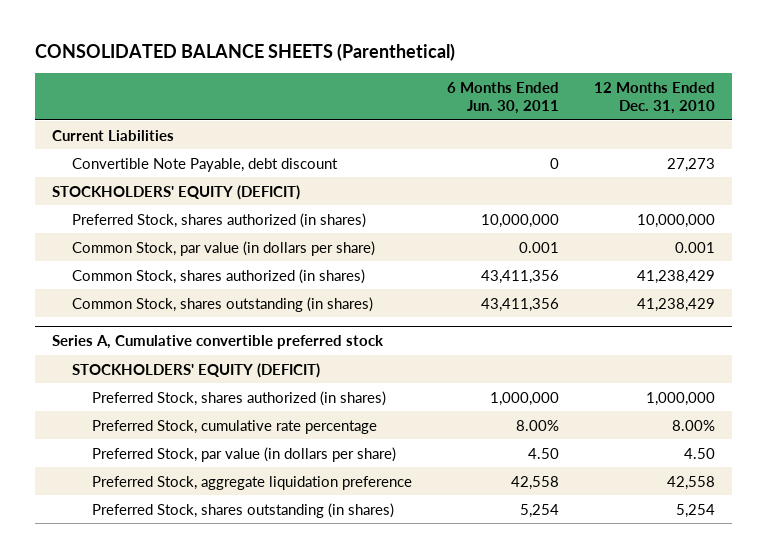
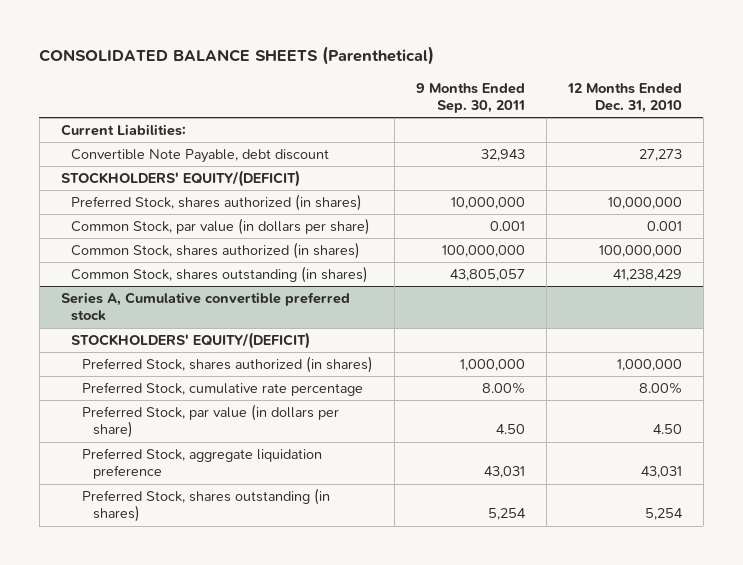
- | 6 Months Ended Jun. 30, 2011 | 12 Months Ended Dec. 31, 2010
+ | 9 Months Ended Sep. 30, 2011 | 12 Months Ended Dec. 31, 2010
- Current Liabilities
+ Current Liabilities:
- STOCKHOLDERS' EQUITY (DEFICIT)
+ STOCKHOLDERS' EQUITY/(DEFICIT)
- Common Stock, shares authorized (in shares) | 43,411,356 | 41,238,429
+ Common Stock, shares authorized (in shares) | 100,000,000 | 100,000,000
@ Series A, Cumulative convertible preferred stock
- STOCKHOLDERS' EQUITY (DEFICIT)
+ STOCKHOLDERS' EQUITY/(DEFICIT)
- Preferred Stock, aggregate liquidation preference | 42,558 | 42,558
+ Preferred Stock, aggregate liquidation preference | 43,031 | 43,031

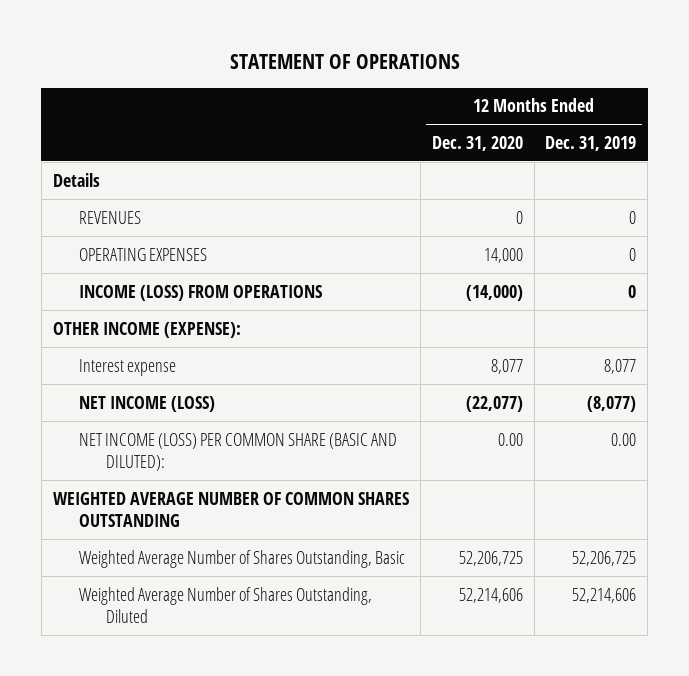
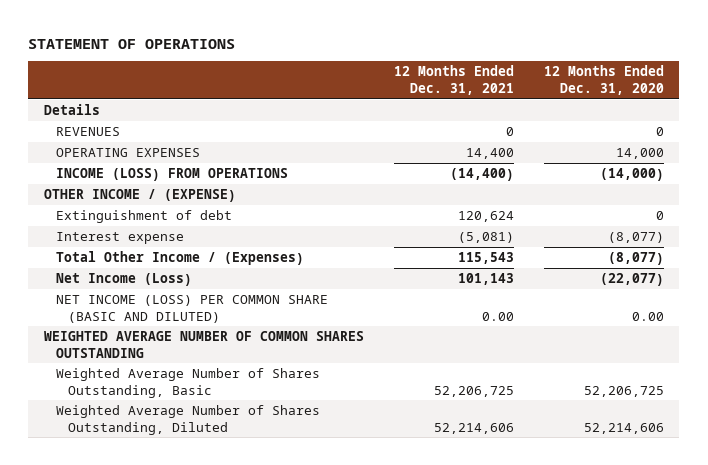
- | 12 Months Ended Dec. 31, 2020 | 12 Months Ended Dec. 31, 2019
+ | 12 Months Ended Dec. 31, 2021 | 12 Months Ended Dec. 31, 2020
- OTHER INCOME (EXPENSE):
- Interest expense | 8,077 | 8,077
- NET INCOME (LOSS) | (22,077) | (8,077)
- NET INCOME (LOSS) PER COMMON SHARE (BASIC AND DILUTED): | 0.00 | 0.00
+ OTHER INCOME / (EXPENSE)
+ Extinguishment of debt | 120,624 | 0
+ Interest expense | (5,081) | (8,077)
+ Total Other Income / (Expenses) | 115,543 | (8,077)
+ Net Income (Loss) | 101,143 | (22,077)
+ NET INCOME (LOSS) PER COMMON SHARE (BASIC AND DILUTED) | 0.00 | 0.00

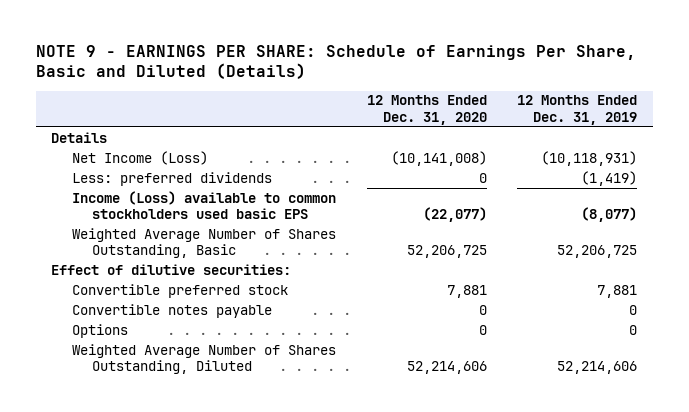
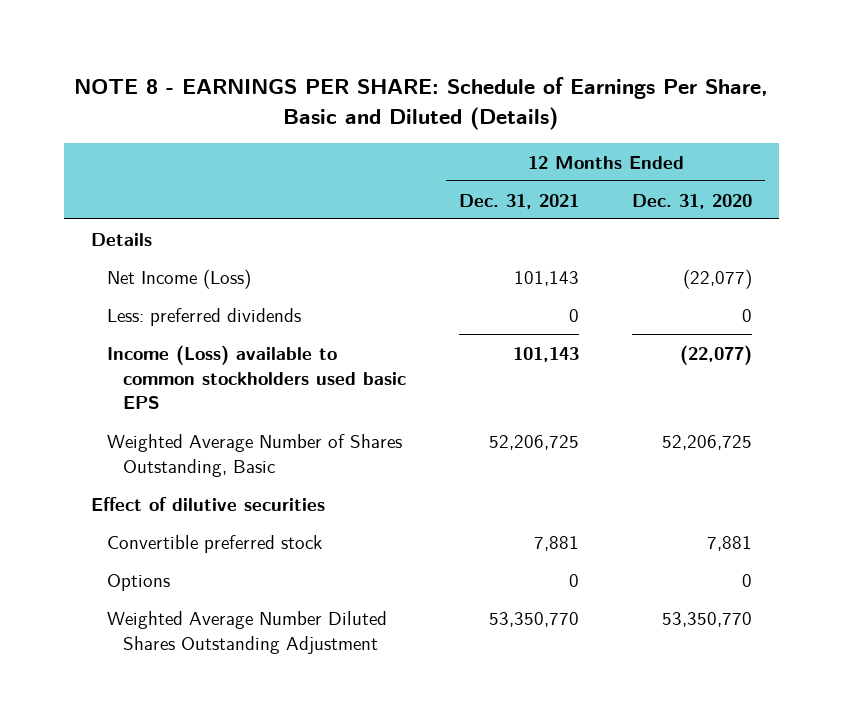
- NOTE 9 - EARNINGS PER SHARE: Schedule of Earnings Per Share, Basic and Diluted (Details)
+ NOTE 8 - EARNINGS PER SHARE: Schedule of Earnings Per Share, Basic and Diluted (Details)
- | 12 Months Ended Dec. 31, 2020 | 12 Months Ended Dec. 31, 2019
+ | 12 Months Ended Dec. 31, 2021 | 12 Months Ended Dec. 31, 2020
- Net Income (Loss) | (10,141,008) | (10,118,931)
+ Net Income (Loss) | 101,143 | (22,077)
- Effect of dilutive securities:
+ Effect of dilutive securities
- Convertible notes payable | 0 | 0
- Weighted Average Number of Shares Outstanding, Diluted | 52,214,606 | 52,214,606
+ Weighted Average Number Diluted Shares Outstanding Adjustment | 53,350,770 | 53,350,770

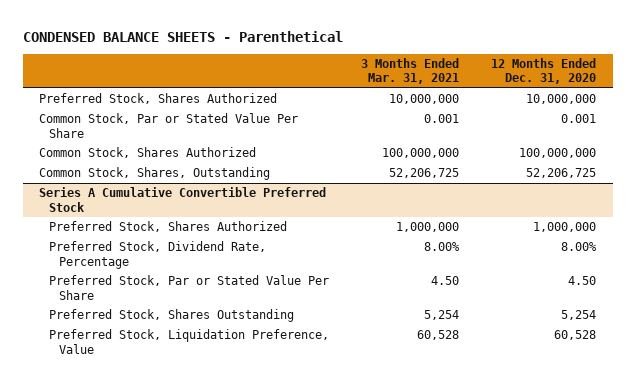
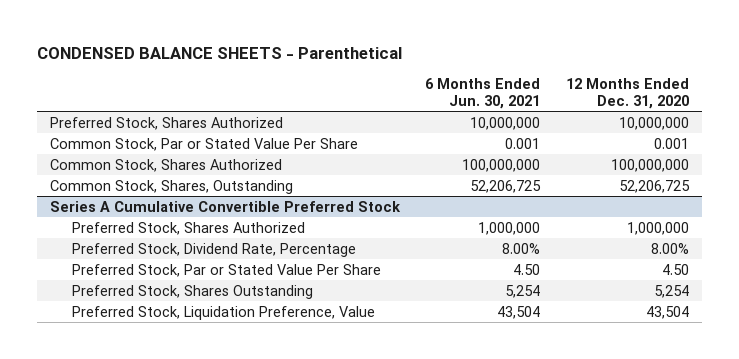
- | 3 Months Ended Mar. 31, 2021 | 12 Months Ended Dec. 31, 2020
+ | 6 Months Ended Jun. 30, 2021 | 12 Months Ended Dec. 31, 2020
@ Series A Cumulative Convertible Preferred Stock
- Preferred Stock, Liquidation Preference, Value | 60,528 | 60,528
+ Preferred Stock, Liquidation Preference, Value | 43,504 | 43,504

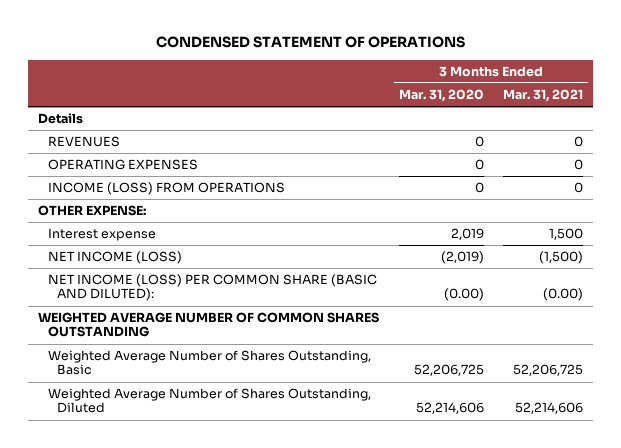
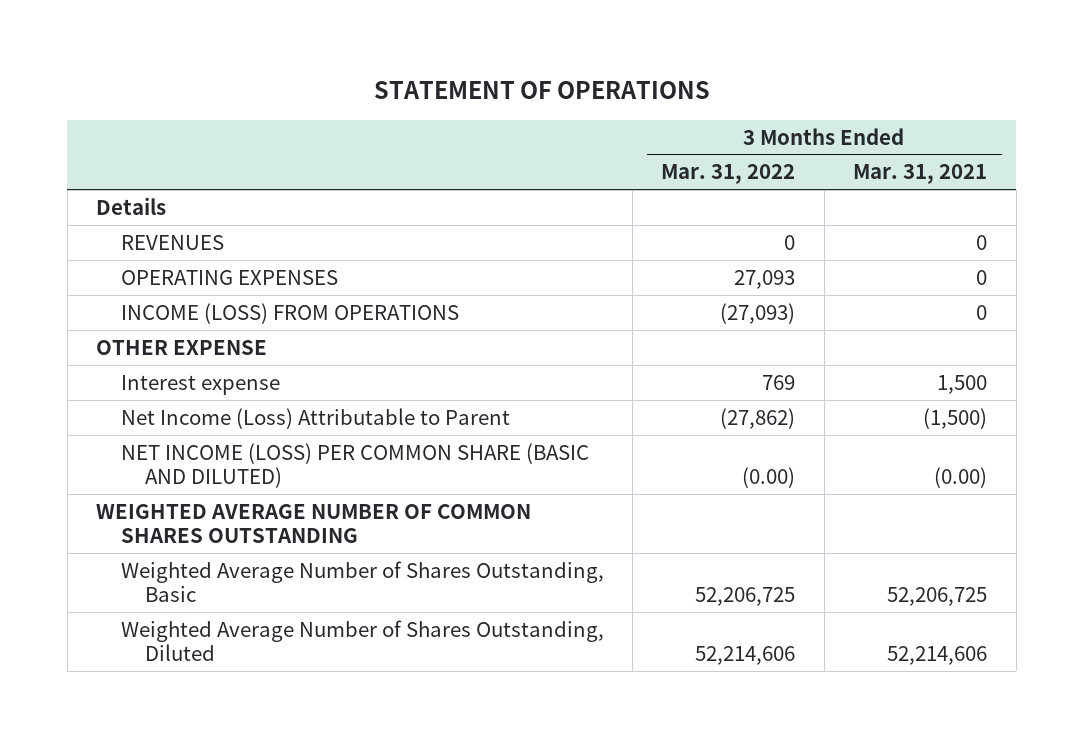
- CONDENSED STATEMENT OF OPERATIONS
+ STATEMENT OF OPERATIONS
- | 3 Months Ended Mar. 31, 2020 | 3 Months Ended Mar. 31, 2021
+ | 3 Months Ended Mar. 31, 2022 | 3 Months Ended Mar. 31, 2021
- OTHER EXPENSE:
+ OTHER EXPENSE
- NET INCOME (LOSS) | (2,019) | (1,500)
- NET INCOME (LOSS) PER COMMON SHARE (BASIC AND DILUTED): | (0.00) | (0.00)
+ Net Income (Loss) Attributable to Parent | (27,862) | (1,500)
+ NET INCOME (LOSS) PER COMMON SHARE (BASIC AND DILUTED) | (0.00) | (0.00)

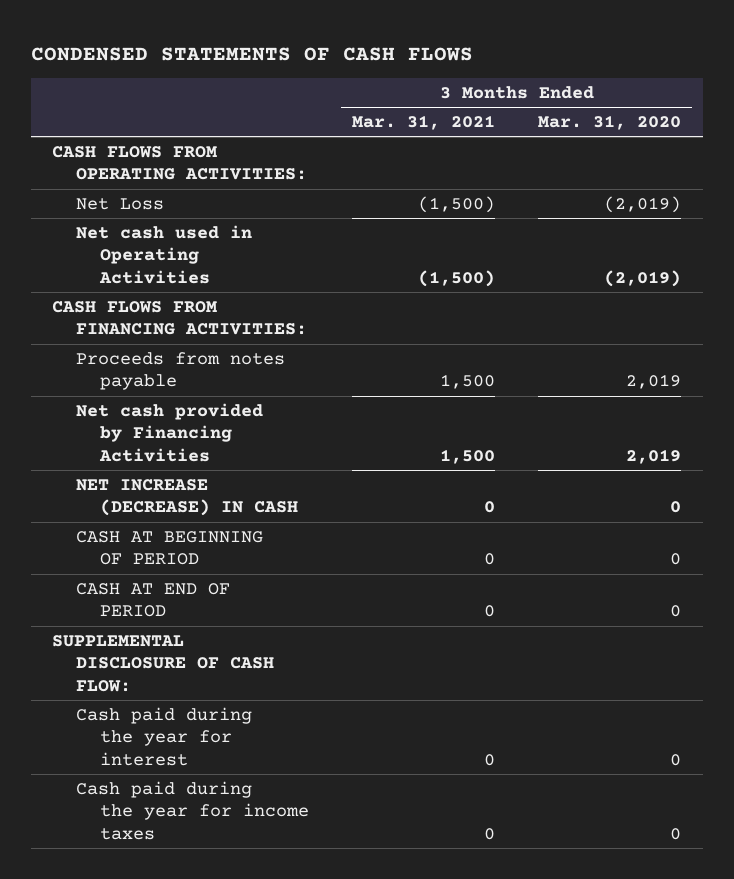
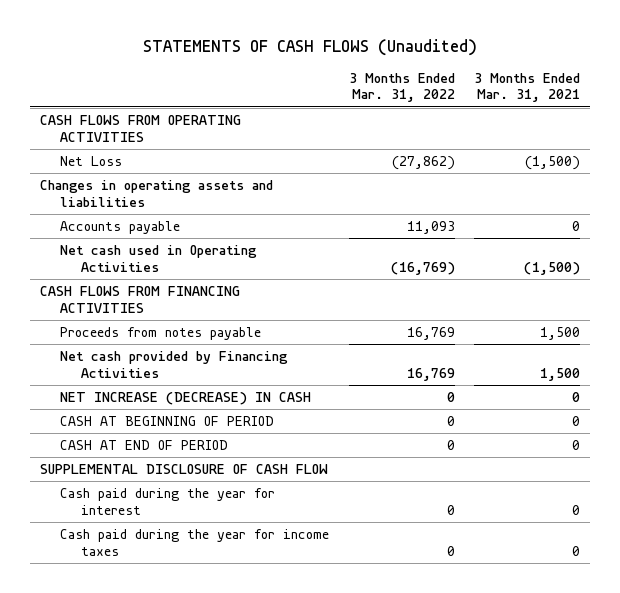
- CONDENSED STATEMENTS OF CASH FLOWS
+ STATEMENTS OF CASH FLOWS (Unaudited)
- | 3 Months Ended Mar. 31, 2021 | 3 Months Ended Mar. 31, 2020
+ | 3 Months Ended Mar. 31, 2022 | 3 Months Ended Mar. 31, 2021
- CASH FLOWS FROM OPERATING ACTIVITIES:
+ CASH FLOWS FROM OPERATING ACTIVITIES
+ Changes in operating assets and liabilities
+ Accounts payable | 11,093 | 0
- CASH FLOWS FROM FINANCING ACTIVITIES:
+ CASH FLOWS FROM FINANCING ACTIVITIES
- SUPPLEMENTAL DISCLOSURE OF CASH FLOW:
+ SUPPLEMENTAL DISCLOSURE OF CASH FLOW

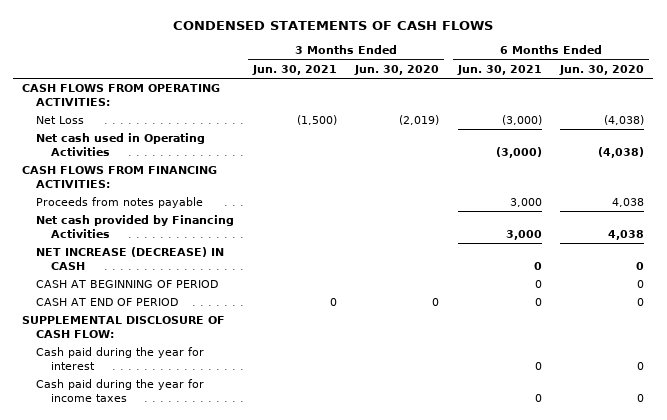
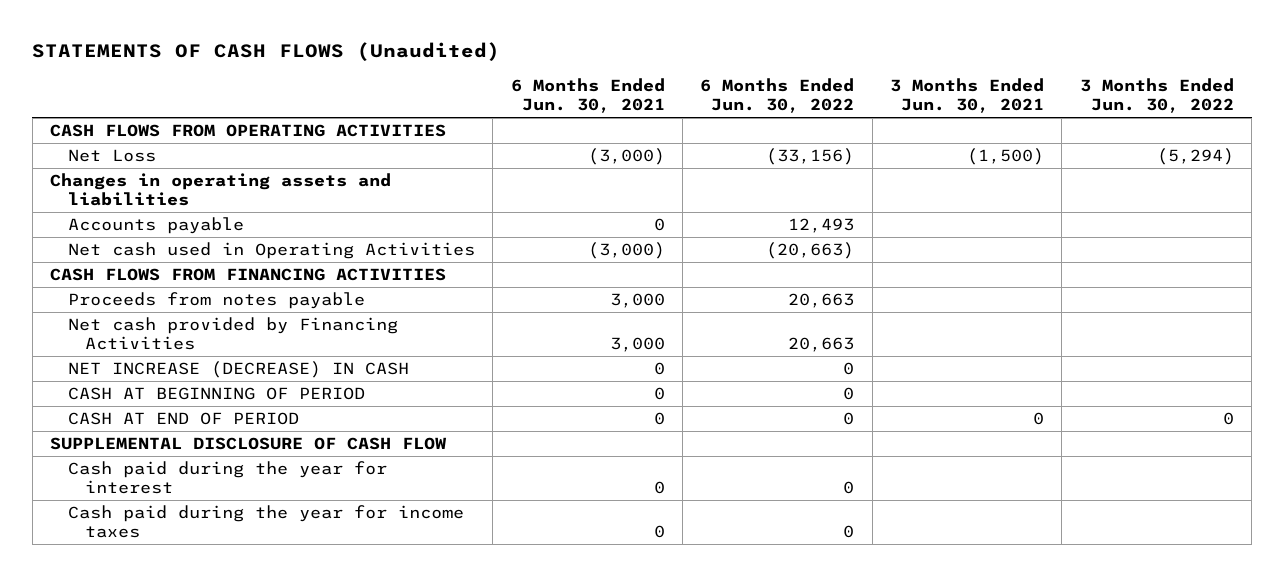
- CONDENSED STATEMENTS OF CASH FLOWS
+ STATEMENTS OF CASH FLOWS (Unaudited)
- | 3 Months Ended Jun. 30, 2021 | 3 Months Ended Jun. 30, 2020 | 6 Months Ended Jun. 30, 2021 | 6 Months Ended Jun. 30, 2020
+ | 6 Months Ended Jun. 30, 2021 | 6 Months Ended Jun. 30, 2022 | 3 Months Ended Jun. 30, 2021 | 3 Months Ended Jun. 30, 2022
- CASH FLOWS FROM OPERATING ACTIVITIES:
+ CASH FLOWS FROM OPERATING ACTIVITIES
+ Changes in operating assets and liabilities
+ Accounts payable | 0 | 12,493 | |
- CASH FLOWS FROM FINANCING ACTIVITIES:
+ CASH FLOWS FROM FINANCING ACTIVITIES
- SUPPLEMENTAL DISCLOSURE OF CASH FLOW:
+ SUPPLEMENTAL DISCLOSURE OF CASH FLOW

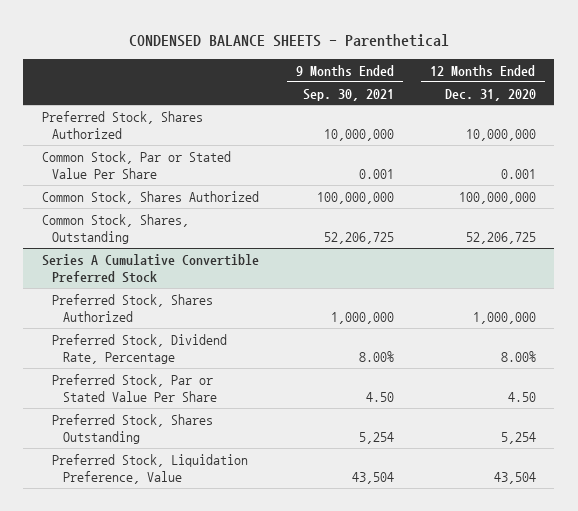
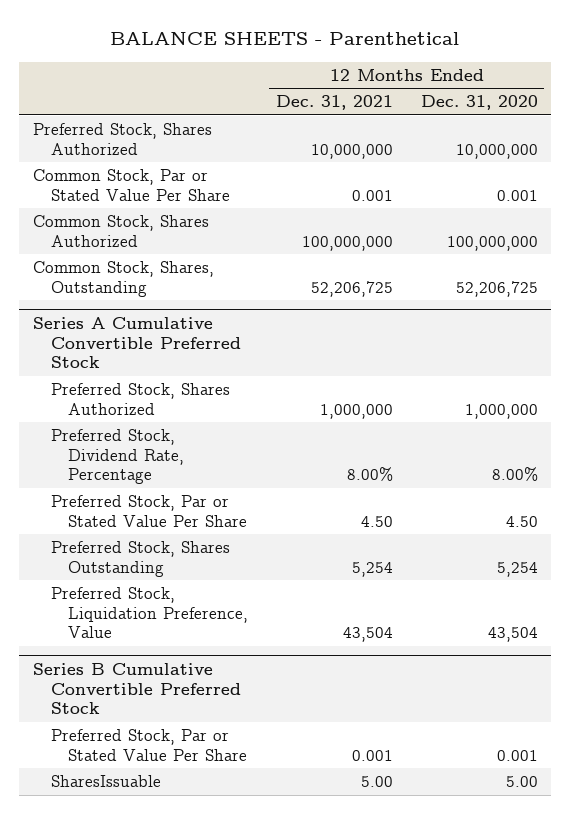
- CONDENSED BALANCE SHEETS - Parenthetical
+ BALANCE SHEETS - Parenthetical
- | 9 Months Ended Sep. 30, 2021 | 12 Months Ended Dec. 31, 2020
+ | 12 Months Ended Dec. 31, 2021 | 12 Months Ended Dec. 31, 2020
+ Series B Cumulative Convertible Preferred Stock
+ Preferred Stock, Par or Stated Value Per Share | 0.001 | 0.001
+ SharesIssuable | 5.00 | 5.00

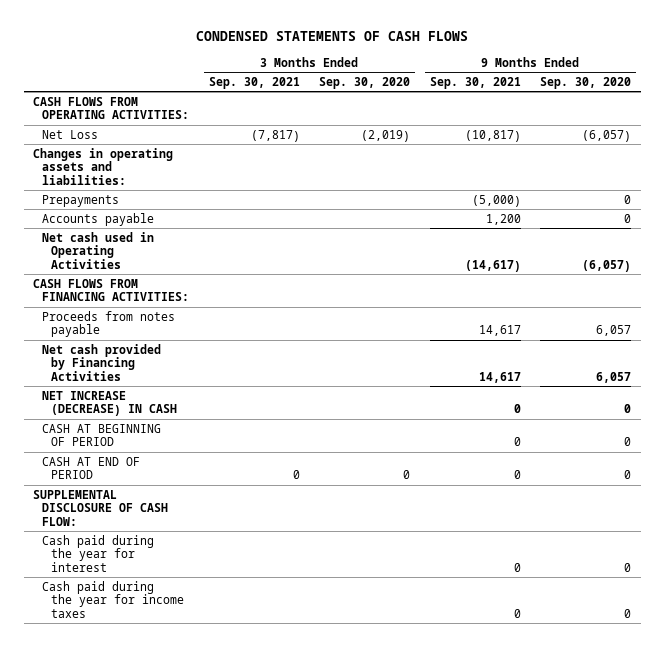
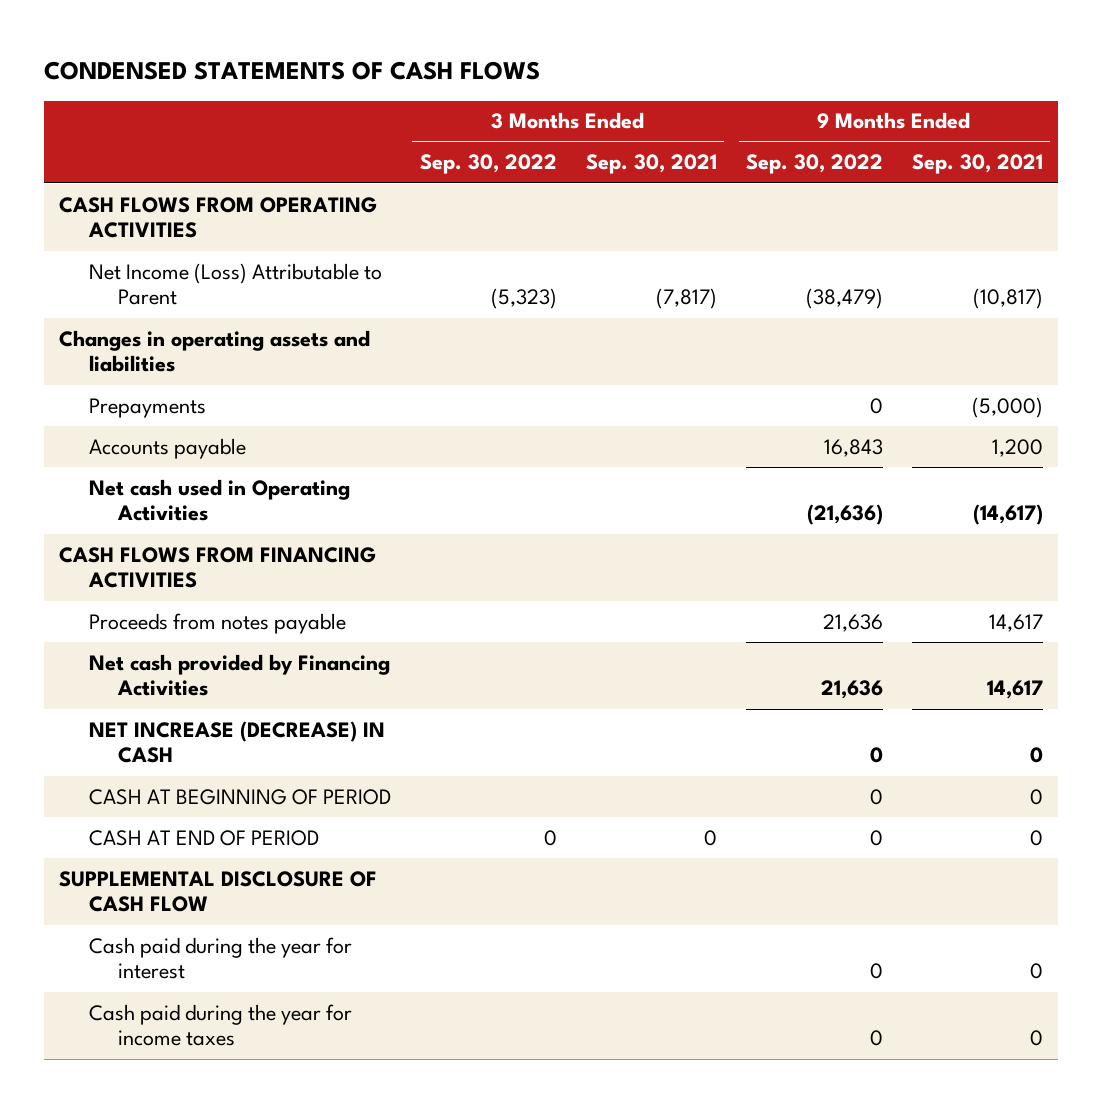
- | 3 Months Ended Sep. 30, 2021 | 3 Months Ended Sep. 30, 2020 | 9 Months Ended Sep. 30, 2021 | 9 Months Ended Sep. 30, 2020
+ | 3 Months Ended Sep. 30, 2022 | 3 Months Ended Sep. 30, 2021 | 9 Months Ended Sep. 30, 2022 | 9 Months Ended Sep. 30, 2021
- CASH FLOWS FROM OPERATING ACTIVITIES:
- Net Loss | (7,817) | (2,019) | (10,817) | (6,057)
- Changes in operating assets and liabilities:
+ CASH FLOWS FROM OPERATING ACTIVITIES
+ Net Income (Loss) Attributable to Parent | (5,323) | (7,817) | (38,479) | (10,817)
+ Changes in operating assets and liabilities
- CASH FLOWS FROM FINANCING ACTIVITIES:
+ CASH FLOWS FROM FINANCING ACTIVITIES
- SUPPLEMENTAL DISCLOSURE OF CASH FLOW:
+ SUPPLEMENTAL DISCLOSURE OF CASH FLOW

